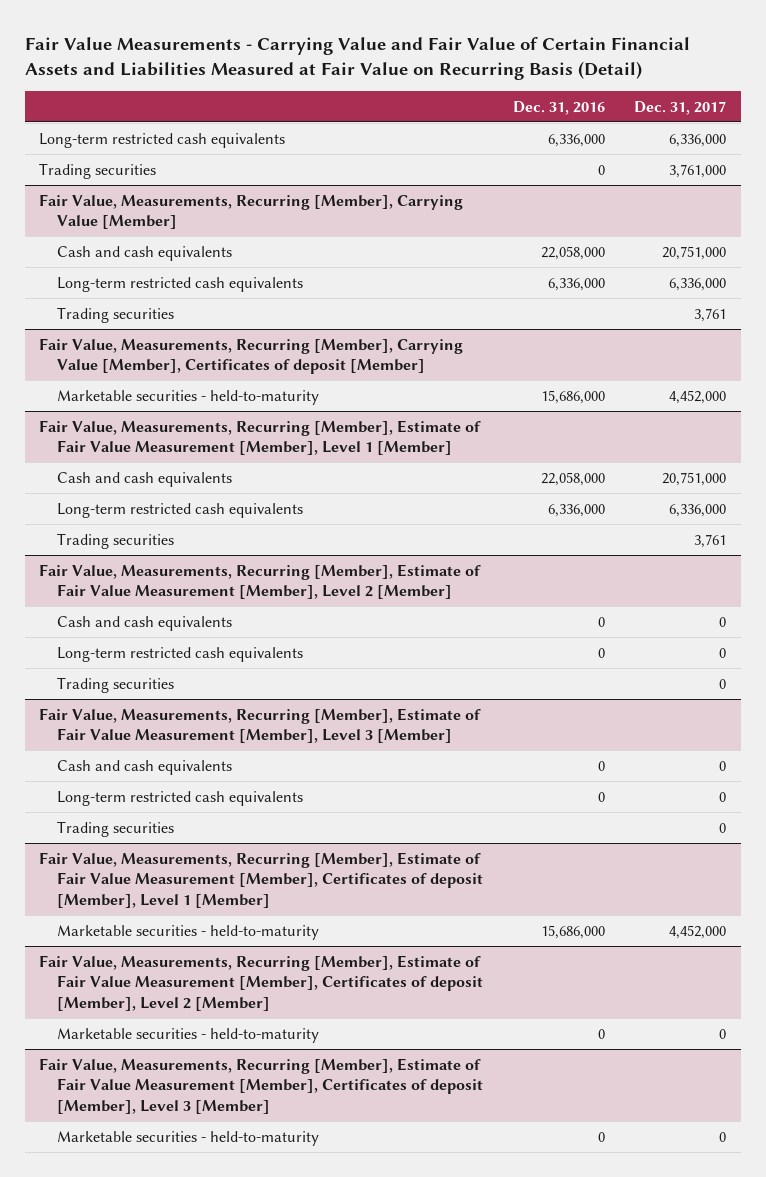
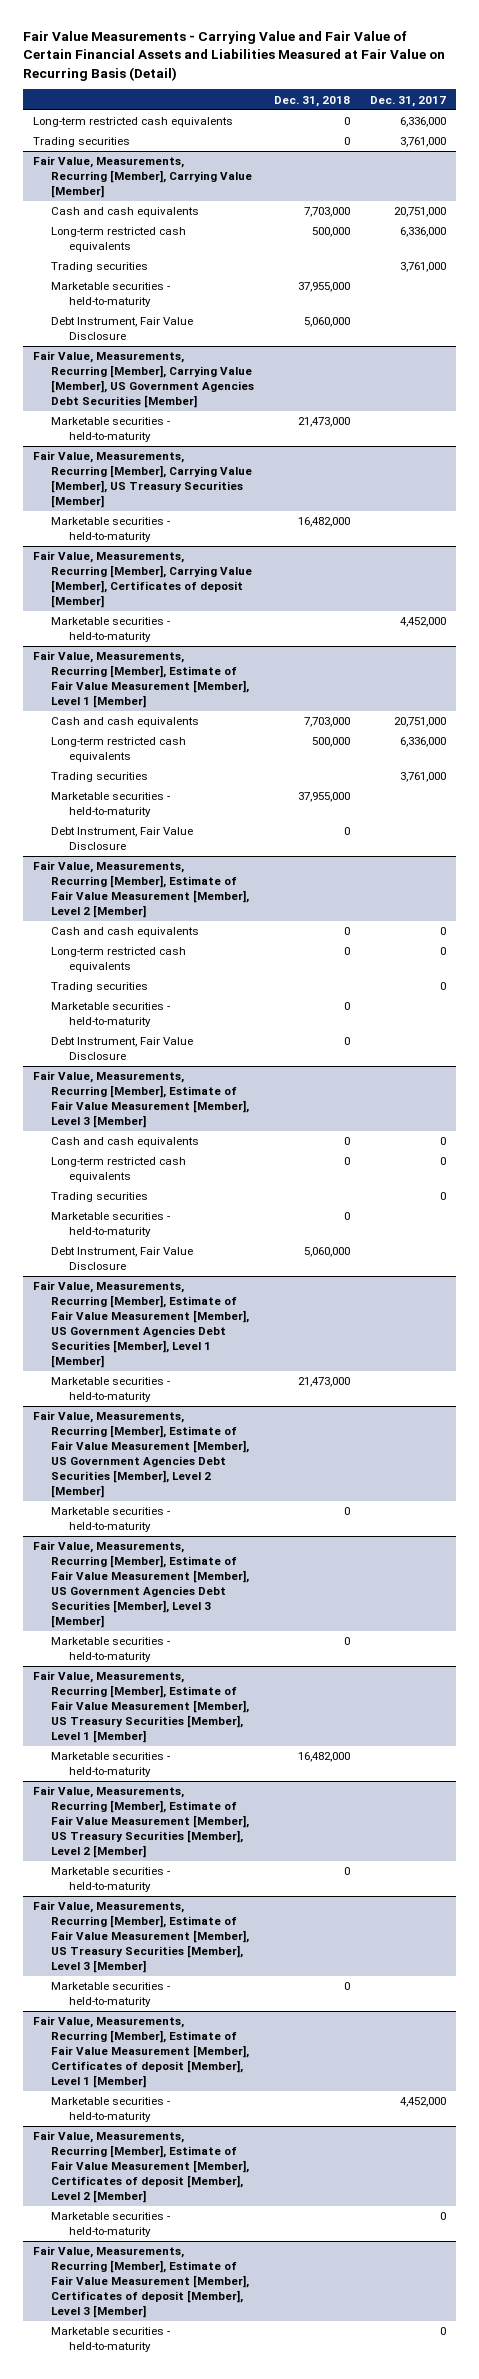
- | Dec. 31, 2016 | Dec. 31, 2017
+ | Dec. 31, 2018 | Dec. 31, 2017
@ Fair Value, Measurements, Recurring [Member], Carrying Value [Member]
- Trading securities | | 3,761
+ Trading securities | | 3,761,000
+ Marketable securities - held-to-maturity | 37,955,000 |
+ Debt Instrument, Fair Value Disclosure | 5,060,000 |
+ Fair Value, Measurements, Recurring [Member], Carrying Value [Member], US Government Agencies Debt Securities [Member]
+ Marketable securities - held-to-maturity | 21,473,000 |
+ Fair Value, Measurements, Recurring [Member], Carrying Value [Member], US Treasury Securities [Member]
+ Marketable securities - held-to-maturity | 16,482,000 |
@ Fair Value, Measurements, Recurring [Member], Estimate of Fair Value Measurement [Member], Level 1 [Member]
- Trading securities | | 3,761
+ Trading securities | | 3,761,000
+ Marketable securities - held-to-maturity | 37,955,000 |
+ Debt Instrument, Fair Value Disclosure | 0 |
@ Fair Value, Measurements, Recurring [Member], Estimate of Fair Value Measurement [Member], Level 2 [Member]
+ Marketable securities - held-to-maturity | 0 |
+ Debt Instrument, Fair Value Disclosure | 0 |
@ Fair Value, Measurements, Recurring [Member], Estimate of Fair Value Measurement [Member], Level 3 [Member]
+ Marketable securities - held-to-maturity | 0 |
+ Debt Instrument, Fair Value Disclosure | 5,060,000 |
+ Fair Value, Measurements, Recurring [Member], Estimate of Fair Value Measurement [Member], US Government Agencies Debt Securities [Member], Level 1 [Member]
+ Marketable securities - held-to-maturity | 21,473,000 |
+ Fair Value, Measurements, Recurring [Member], Estimate of Fair Value Measurement [Member], US Government Agencies Debt Securities [Member], Level 2 [Member]
+ Marketable securities - held-to-maturity | 0 |
+ Fair Value, Measurements, Recurring [Member], Estimate of Fair Value Measurement [Member], US Government Agencies Debt Securities [Member], Level 3 [Member]
+ Marketable securities - held-to-maturity | 0 |
+ Fair Value, Measurements, Recurring [Member], Estimate of Fair Value Measurement [Member], US Treasury Securities [Member], Level 1 [Member]
+ Marketable securities - held-to-maturity | 16,482,000 |
+ Fair Value, Measurements, Recurring [Member], Estimate of Fair Value Measurement [Member], US Treasury Securities [Member], Level 2 [Member]
+ Marketable securities - held-to-maturity | 0 |
+ Fair Value, Measurements, Recurring [Member], Estimate of Fair Value Measurement [Member], US Treasury Securities [Member], Level 3 [Member]
+ Marketable securities - held-to-maturity | 0 |

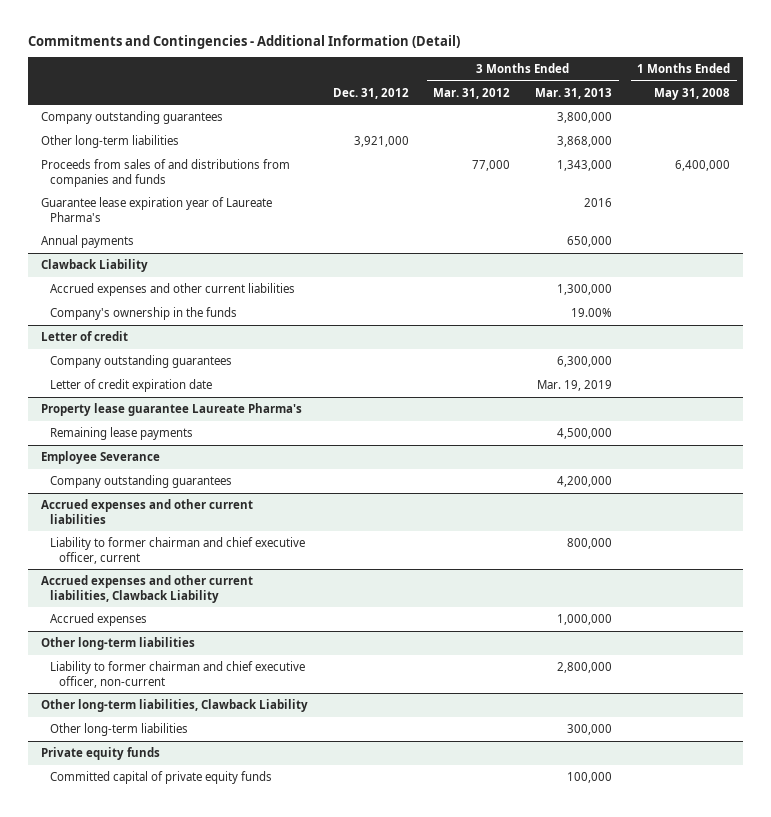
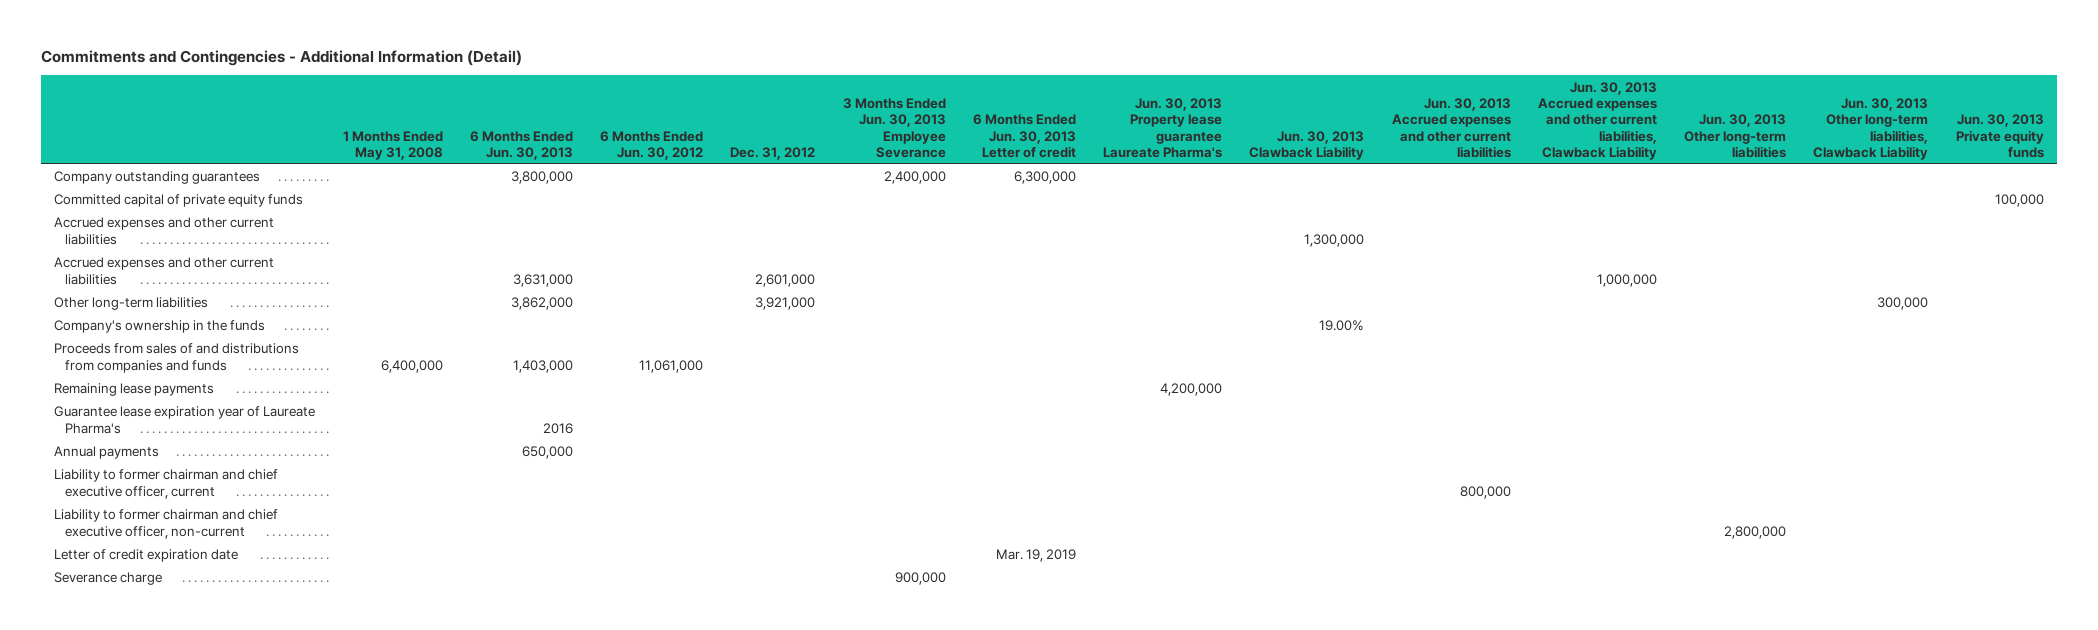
- | Dec. 31, 2012 | 3 Months Ended Mar. 31, 2012 | 3 Months Ended Mar. 31, 2013 | 1 Months Ended May 31, 2008
+ | 1 Months Ended May 31, 2008 | 6 Months Ended Jun. 30, 2013 | 6 Months Ended Jun. 30, 2012 | Dec. 31, 2012 | 3 Months Ended Jun. 30, 2013 Employee Severance | 6 Months Ended Jun. 30, 2013 Letter of credit | Jun. 30, 2013 Property lease guarantee Laureate Pharma's | Jun. 30, 2013 Clawback Liability | Jun. 30, 2013 Accrued expenses and other current liabilities | Jun. 30, 2013 Accrued expenses and other current liabilities, Clawback Liability | Jun. 30, 2013 Other long-term liabilities | Jun. 30, 2013 Other long-term liabilities, Clawback Liability | Jun. 30, 2013 Private equity funds
+ Committed capital of private equity funds | | | | | | | | | | | | | 100,000
+ Accrued expenses and other current liabilities | | | | | | | | 1,300,000 | | | | |
+ Accrued expenses and other current liabilities | | 3,631,000 | | 2,601,000 | | | | | | 1,000,000 | | |
+ Company's ownership in the funds | | | | | | | | 19.00% | | | | |
+ Remaining lease payments | | | | | | | 4,200,000 | | | | | |
- Clawback Liability
- Accrued expenses and other current liabilities | | | 1,300,000 |
- Company's ownership in the funds | | | 19.00% |
- Letter of credit
- Company outstanding guarantees | | | 6,300,000 |
- Letter of credit expiration date | | | Mar. 19, 2019 |
- Property lease guarantee Laureate Pharma's
- Remaining lease payments | | | 4,500,000 |
- Employee Severance
- Company outstanding guarantees | | | 4,200,000 |
- Accrued expenses and other current liabilities
- Liability to former chairman and chief executive officer, current | | | 800,000 |
- Accrued expenses and other current liabilities, Clawback Liability
- Accrued expenses | | | 1,000,000 |
- Other long-term liabilities
- Liability to former chairman and chief executive officer, non-current | | | 2,800,000 |
- Other long-term liabilities, Clawback Liability
- Other long-term liabilities | | | 300,000 |
- Private equity funds
- Committed capital of private equity funds | | | 100,000 |
+ Liability to former chairman and chief executive officer, current | | | | | | | | | 800,000 | | | |
+ Liability to former chairman and chief executive officer, non-current | | | | | | | | | | | 2,800,000 | |
+ Letter of credit expiration date | | | | | | Mar. 19, 2019 | | | | | | |
+ Severance charge | | | | | 900,000 | | | | | | | |

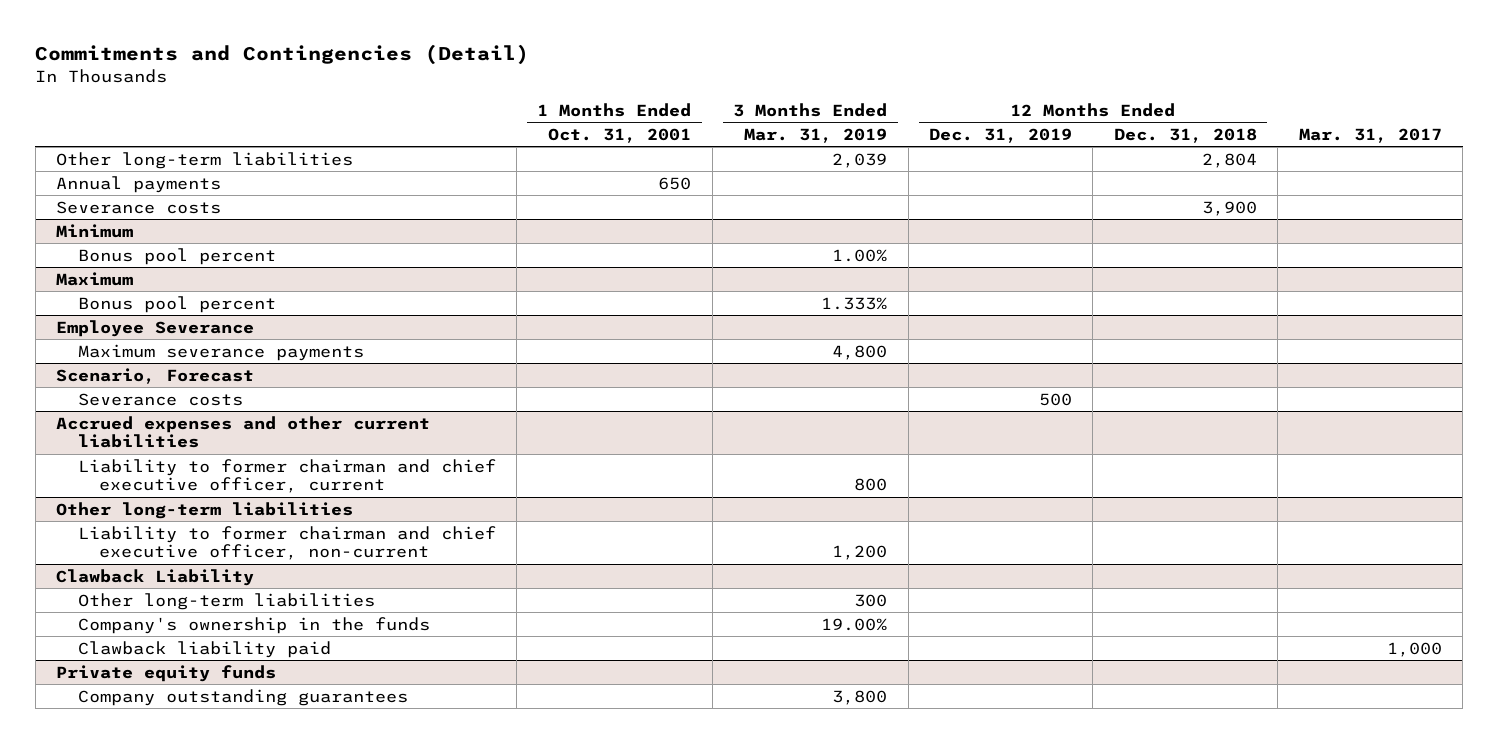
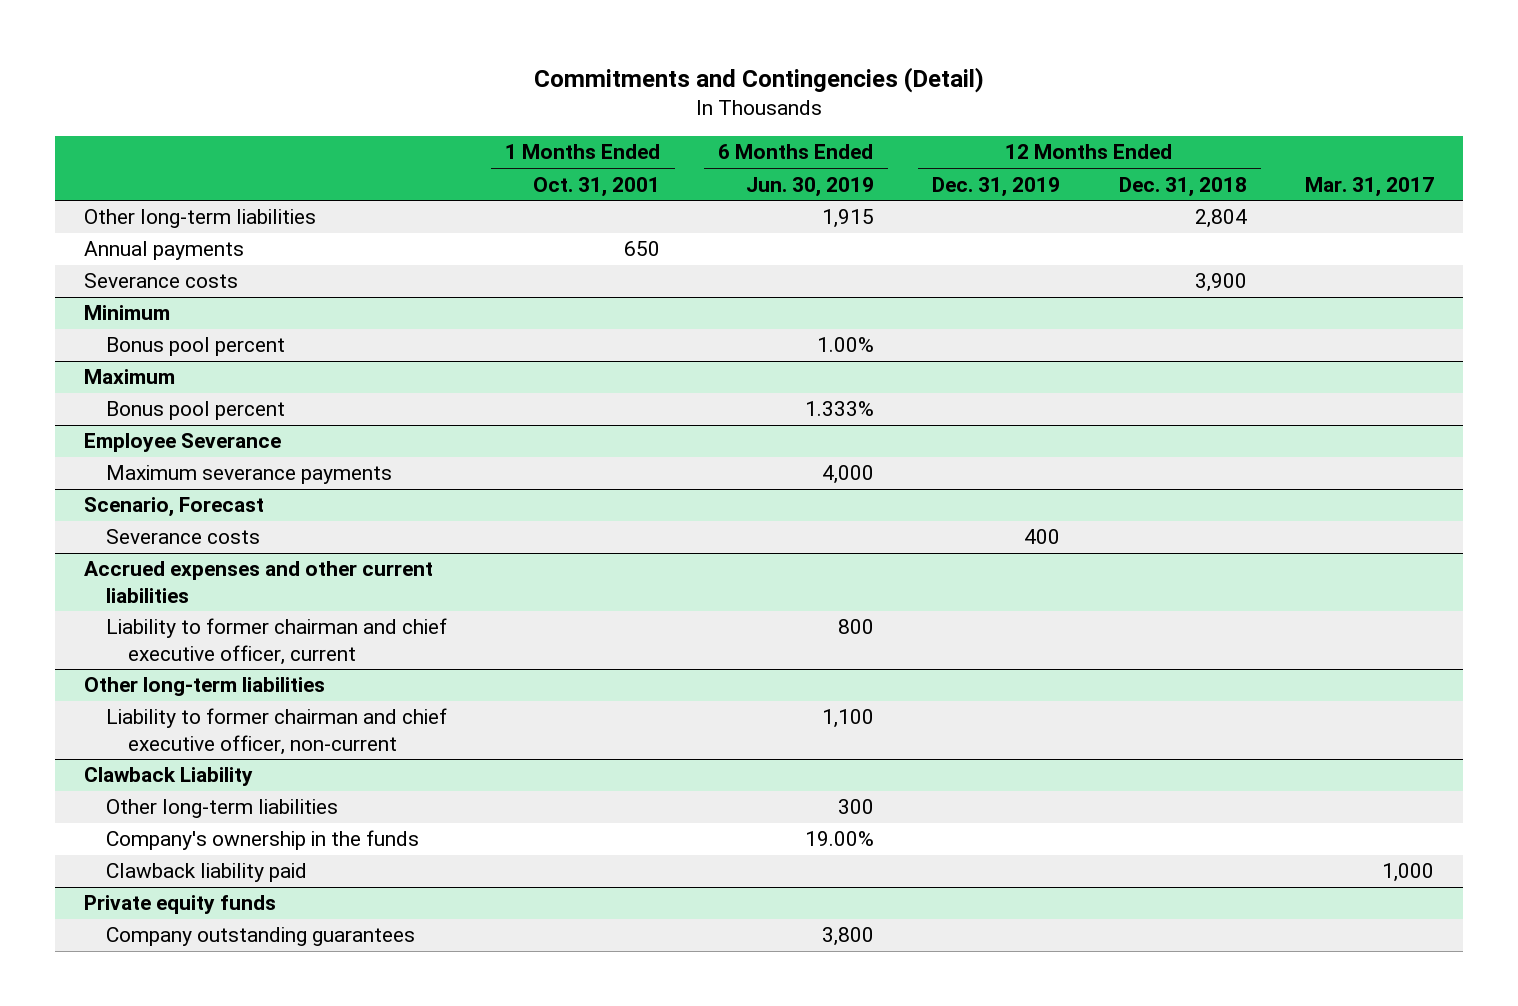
- | 1 Months Ended Oct. 31, 2001 | 3 Months Ended Mar. 31, 2019 | 12 Months Ended Dec. 31, 2019 | 12 Months Ended Dec. 31, 2018 | Mar. 31, 2017
+ | 1 Months Ended Oct. 31, 2001 | 6 Months Ended Jun. 30, 2019 | 12 Months Ended Dec. 31, 2019 | 12 Months Ended Dec. 31, 2018 | Mar. 31, 2017
@ Scenario, Forecast
- Severance costs | | | 500 | |
+ Severance costs | | | 400 | |

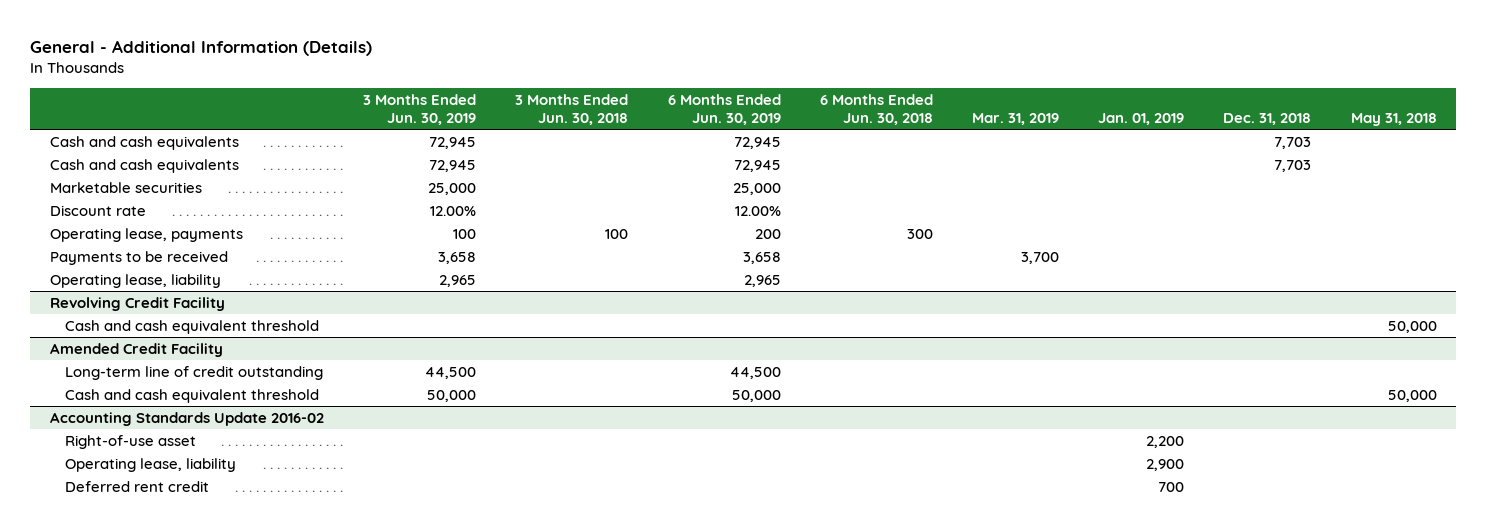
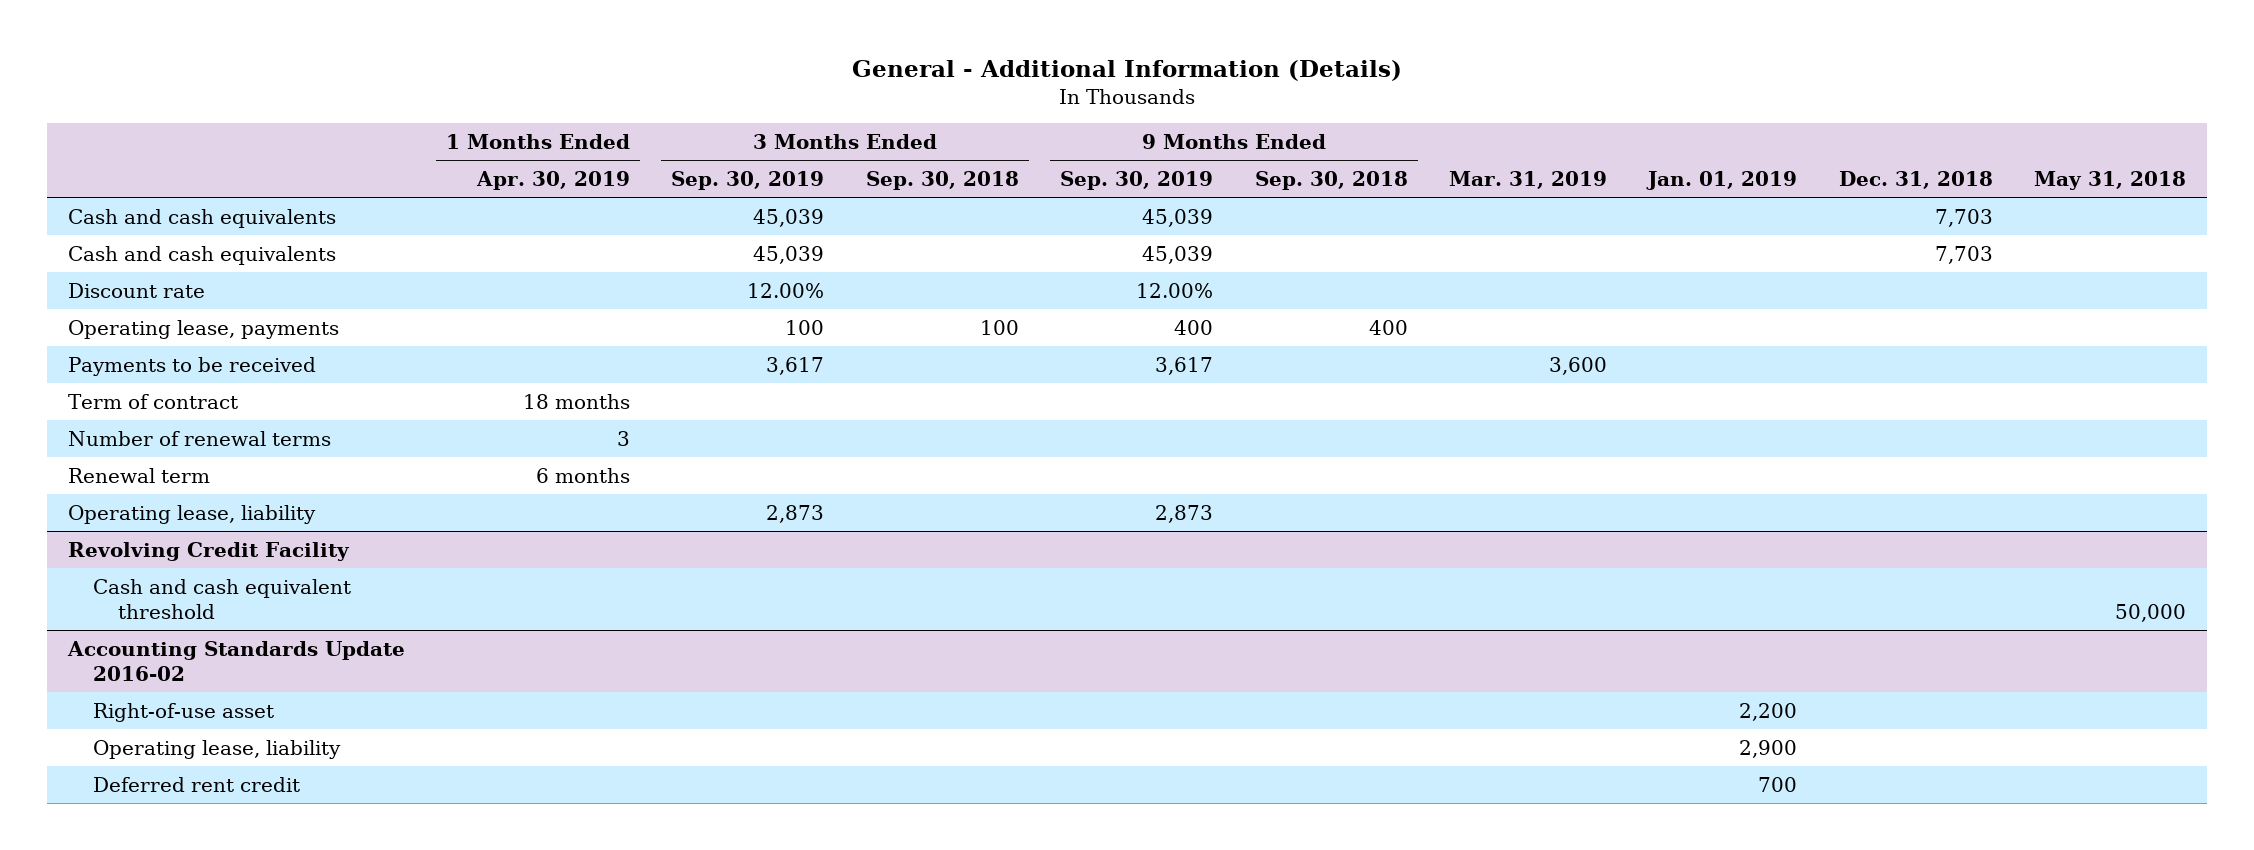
- | 3 Months Ended Jun. 30, 2019 | 3 Months Ended Jun. 30, 2018 | 6 Months Ended Jun. 30, 2019 | 6 Months Ended Jun. 30, 2018 | Mar. 31, 2019 | Jan. 01, 2019 | Dec. 31, 2018 | May 31, 2018
+ | 1 Months Ended Apr. 30, 2019 | 3 Months Ended Sep. 30, 2019 | 3 Months Ended Sep. 30, 2018 | 9 Months Ended Sep. 30, 2019 | 9 Months Ended Sep. 30, 2018 | Mar. 31, 2019 | Jan. 01, 2019 | Dec. 31, 2018 | May 31, 2018
- Marketable securities | 25,000 | | 25,000 | | | | |
- Payments to be received | 3,658 | | 3,658 | | 3,700 | | |
+ Payments to be received | | 3,617 | | 3,617 | | 3,600 | | |
+ Term of contract | 18 months | | | | | | | |
+ Number of renewal terms | 3 | | | | | | | |
+ Renewal term | 6 months | | | | | | | |
- Amended Credit Facility
- Long-term line of credit outstanding | 44,500 | | 44,500 | | | | |
- Cash and cash equivalent threshold | 50,000 | | 50,000 | | | | | 50,000

